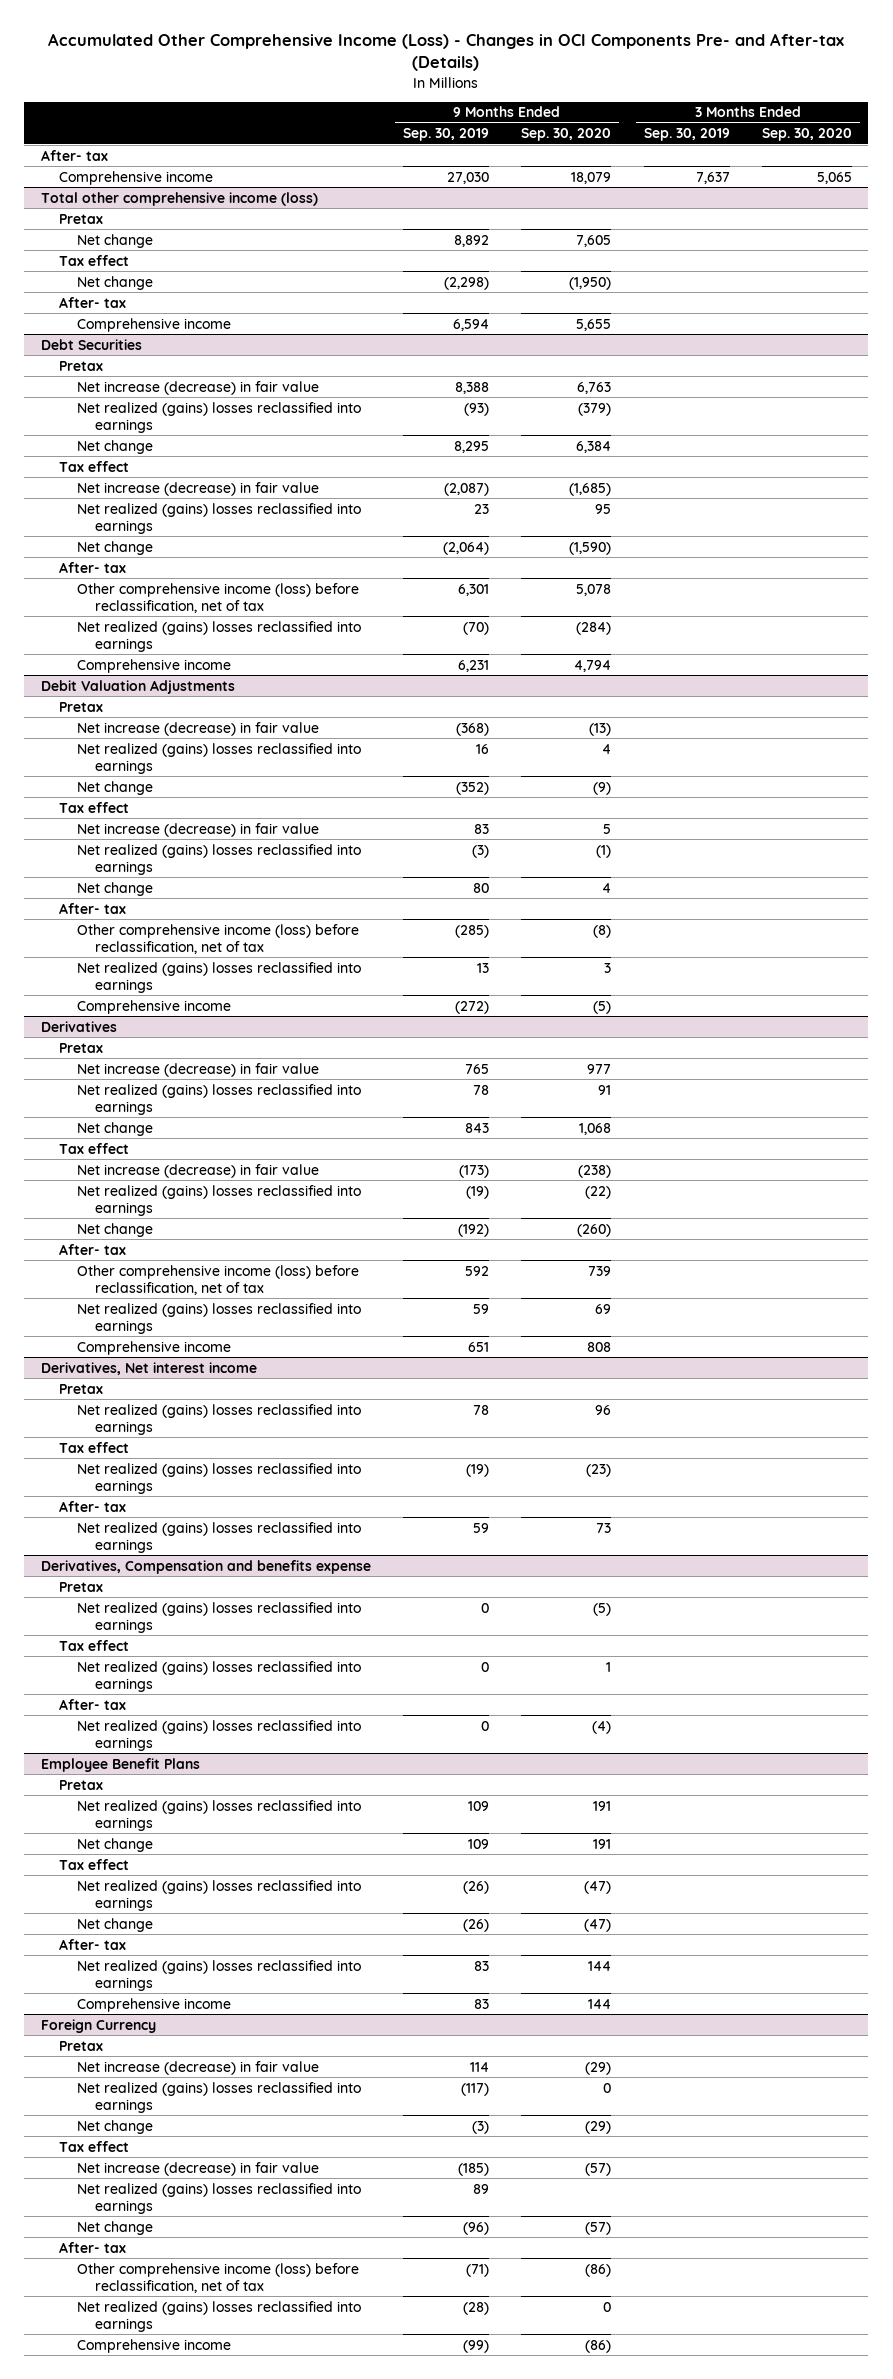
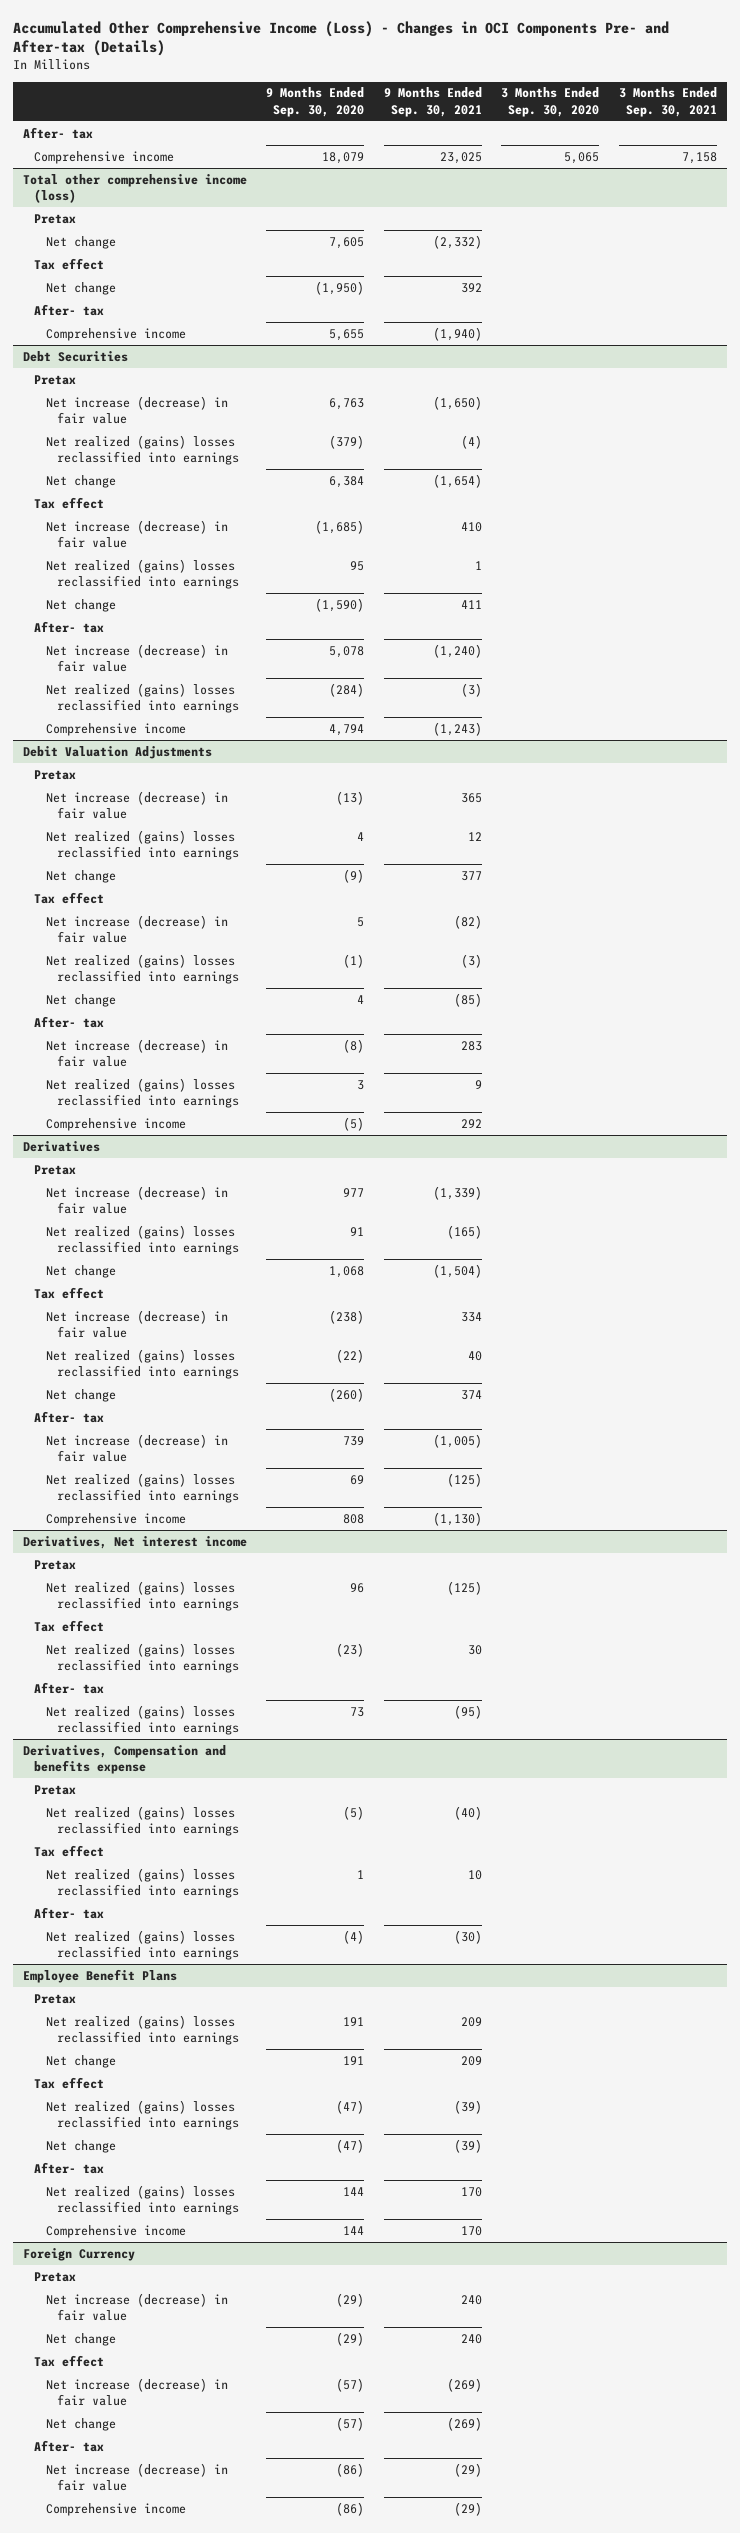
- | 9 Months Ended Sep. 30, 2019 | 9 Months Ended Sep. 30, 2020 | 3 Months Ended Sep. 30, 2019 | 3 Months Ended Sep. 30, 2020
+ | 9 Months Ended Sep. 30, 2020 | 9 Months Ended Sep. 30, 2021 | 3 Months Ended Sep. 30, 2020 | 3 Months Ended Sep. 30, 2021
@ Debt Securities
- Other comprehensive income (loss) before reclassification, net of tax | 6,301 | 5,078 | |
+ Net increase (decrease) in fair value | 5,078 | (1,240) | |
@ Debit Valuation Adjustments
- Other comprehensive income (loss) before reclassification, net of tax | (285) | (8) | |
+ Net increase (decrease) in fair value | (8) | 283 | |
@ Derivatives
- Other comprehensive income (loss) before reclassification, net of tax | 592 | 739 | |
+ Net increase (decrease) in fair value | 739 | (1,005) | |
@ Foreign Currency
- Net realized (gains) losses reclassified into earnings | (117) | 0 | |
- Net realized (gains) losses reclassified into earnings | 89 | | |
- Other comprehensive income (loss) before reclassification, net of tax | (71) | (86) | |
- Net realized (gains) losses reclassified into earnings | (28) | 0 | |
+ Net increase (decrease) in fair value | (86) | (29) | |

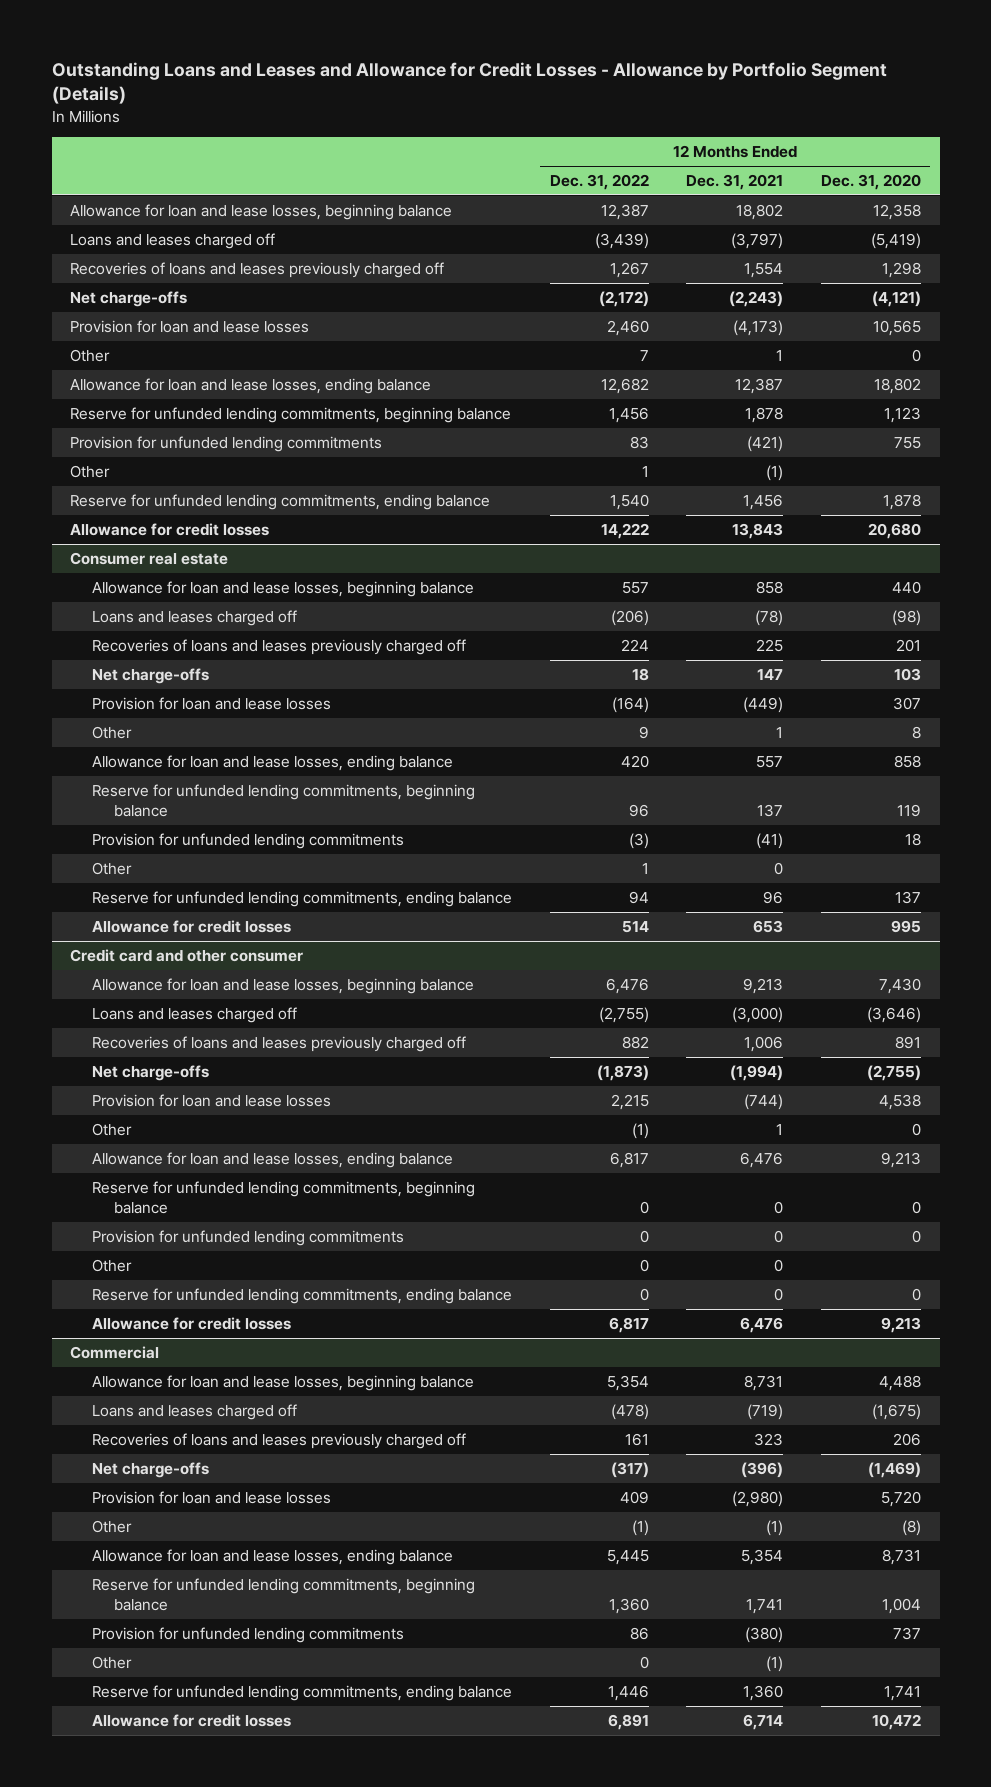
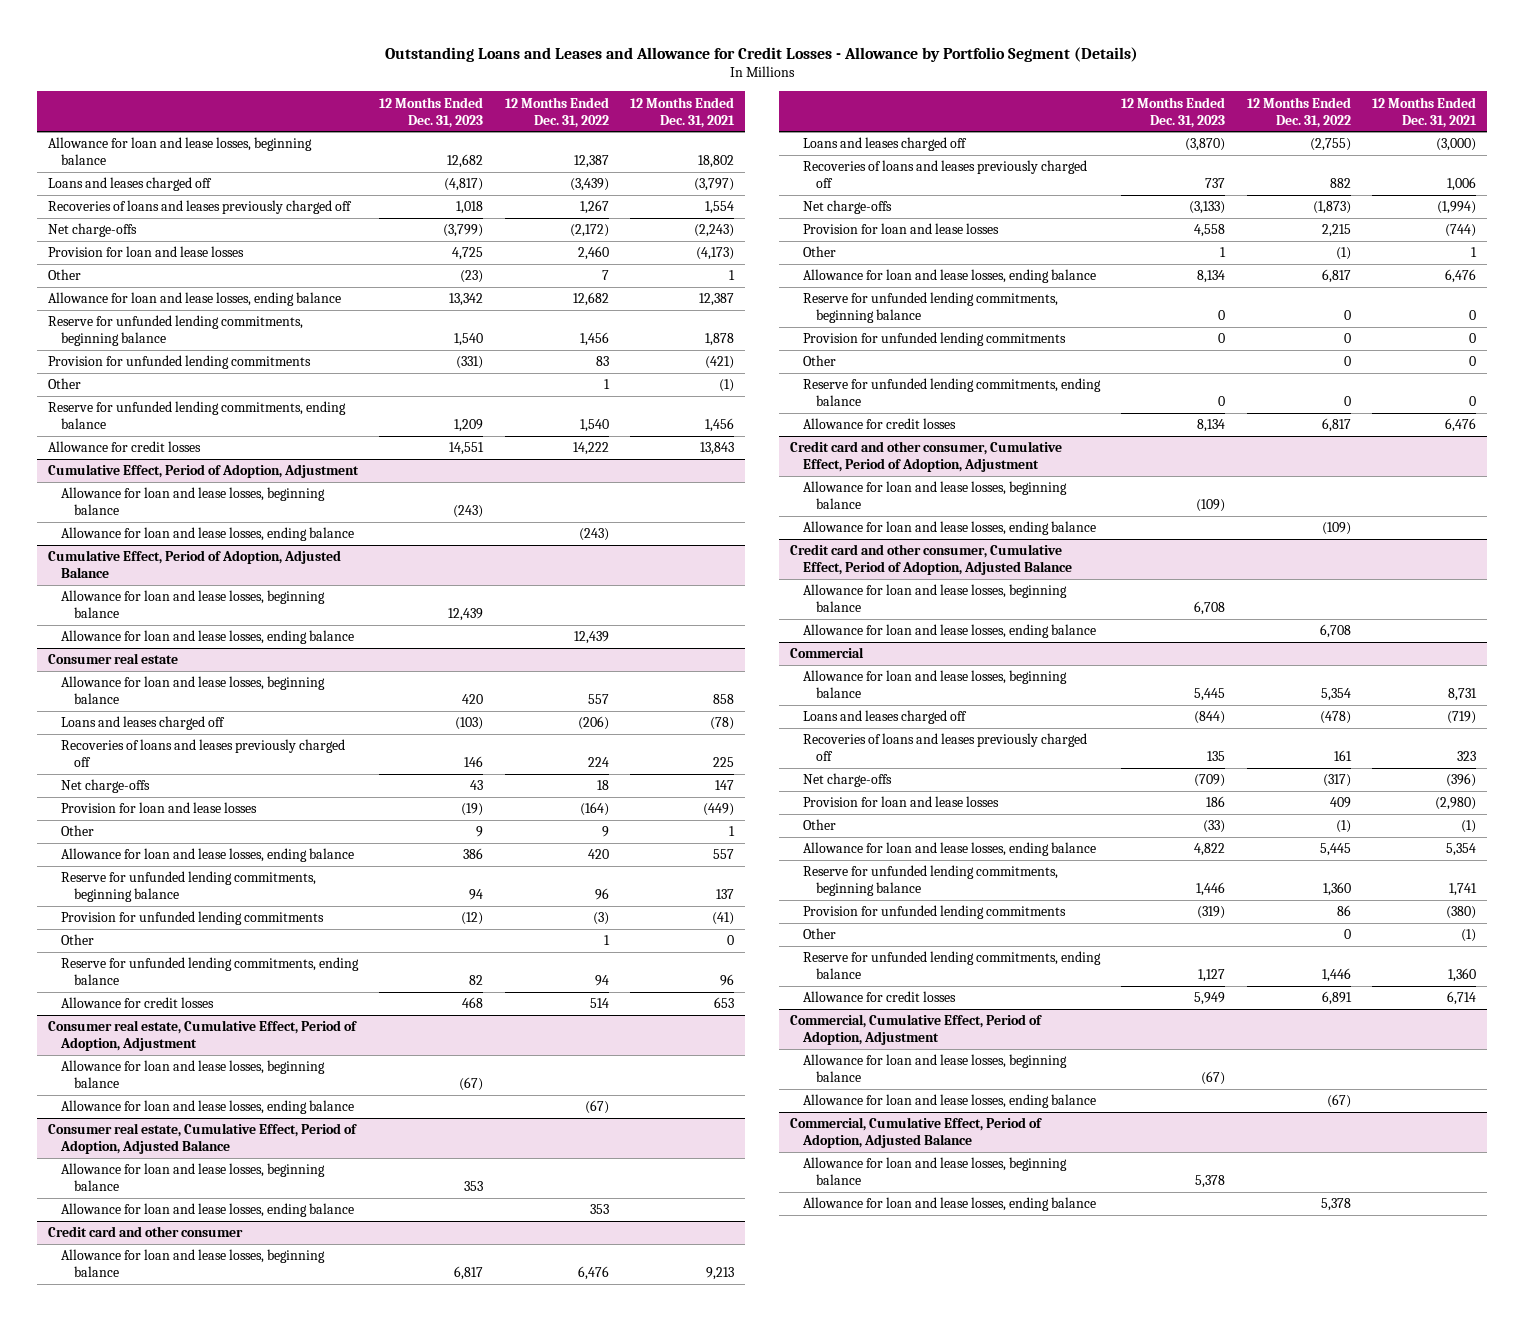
- | 12 Months Ended Dec. 31, 2022 | 12 Months Ended Dec. 31, 2021 | 12 Months Ended Dec. 31, 2020
+ | 12 Months Ended Dec. 31, 2023 | 12 Months Ended Dec. 31, 2022 | 12 Months Ended Dec. 31, 2021
+ Cumulative Effect, Period of Adoption, Adjustment
+ Allowance for loan and lease losses, beginning balance | (243) | |
+ Allowance for loan and lease losses, ending balance | | (243) |
+ Cumulative Effect, Period of Adoption, Adjusted Balance
+ Allowance for loan and lease losses, beginning balance | 12,439 | |
+ Allowance for loan and lease losses, ending balance | | 12,439 |
+ Consumer real estate, Cumulative Effect, Period of Adoption, Adjustment
+ Allowance for loan and lease losses, beginning balance | (67) | |
+ Allowance for loan and lease losses, ending balance | | (67) |
+ Consumer real estate, Cumulative Effect, Period of Adoption, Adjusted Balance
+ Allowance for loan and lease losses, beginning balance | 353 | |
+ Allowance for loan and lease losses, ending balance | | 353 |
+ Credit card and other consumer, Cumulative Effect, Period of Adoption, Adjustment
+ Allowance for loan and lease losses, beginning balance | (109) | |
+ Allowance for loan and lease losses, ending balance | | (109) |
+ Credit card and other consumer, Cumulative Effect, Period of Adoption, Adjusted Balance
+ Allowance for loan and lease losses, beginning balance | 6,708 | |
+ Allowance for loan and lease losses, ending balance | | 6,708 |
+ Commercial, Cumulative Effect, Period of Adoption, Adjustment
+ Allowance for loan and lease losses, beginning balance | (67) | |
+ Allowance for loan and lease losses, ending balance | | (67) |
+ Commercial, Cumulative Effect, Period of Adoption, Adjusted Balance
+ Allowance for loan and lease losses, beginning balance | 5,378 | |
+ Allowance for loan and lease losses, ending balance | | 5,378 |

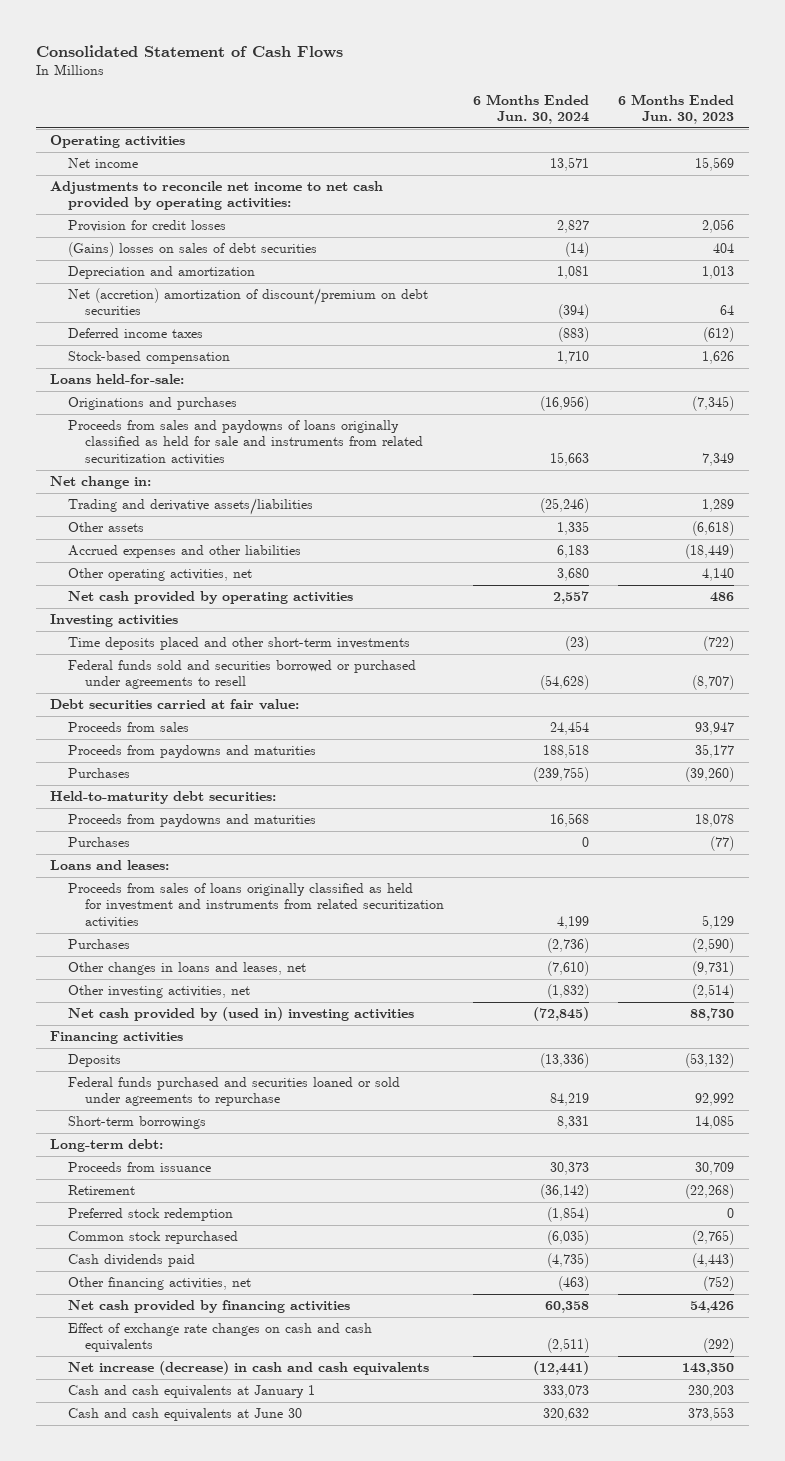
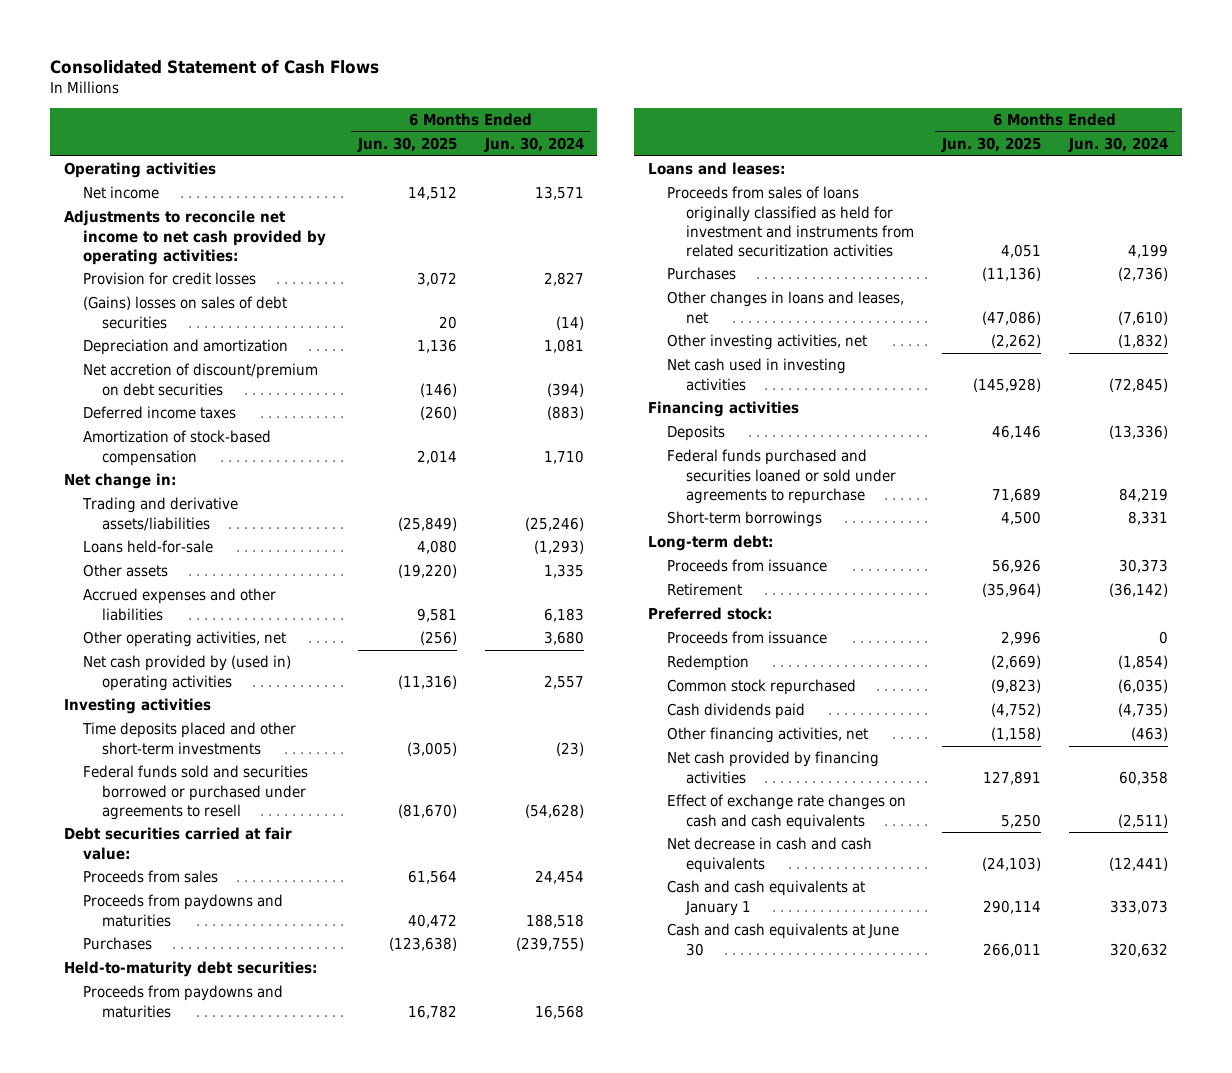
- | 6 Months Ended Jun. 30, 2024 | 6 Months Ended Jun. 30, 2023
+ | 6 Months Ended Jun. 30, 2025 | 6 Months Ended Jun. 30, 2024
- Net (accretion) amortization of discount/premium on debt securities | (394) | 64
+ Net accretion of discount/premium on debt securities | (146) | (394)
- Stock-based compensation | 1,710 | 1,626
- Loans held-for-sale:
- Originations and purchases | (16,956) | (7,345)
- Proceeds from sales and paydowns of loans originally classified as held for sale and instruments from related securitization activities | 15,663 | 7,349
+ Amortization of stock-based compensation | 2,014 | 1,710
+ Loans held-for-sale | 4,080 | (1,293)
- Net cash provided by operating activities | 2,557 | 486
+ Net cash provided by (used in) operating activities | (11,316) | 2,557
- Purchases | 0 | (77)
- Net cash provided by (used in) investing activities | (72,845) | 88,730
+ Net cash used in investing activities | (145,928) | (72,845)
- Preferred stock redemption | (1,854) | 0
+ Preferred stock:
+ Proceeds from issuance | 2,996 | 0
+ Redemption | (2,669) | (1,854)
- Net increase (decrease) in cash and cash equivalents | (12,441) | 143,350
+ Net decrease in cash and cash equivalents | (24,103) | (12,441)

